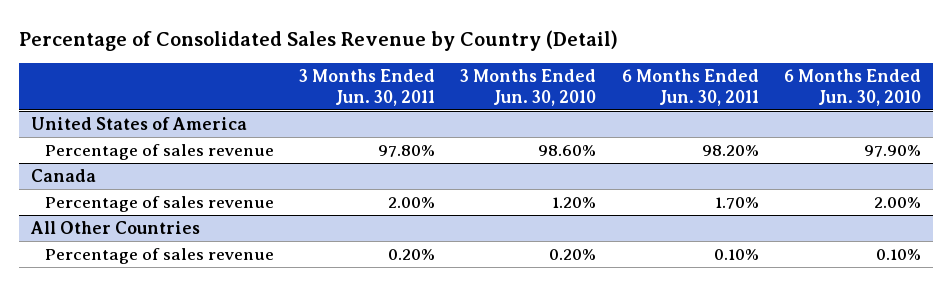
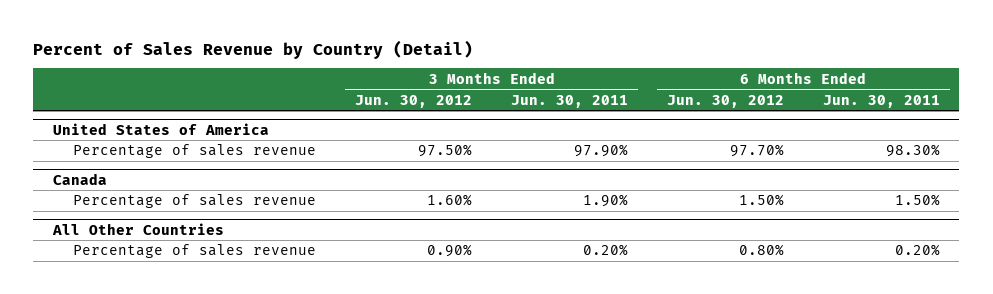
- Percentage of Consolidated Sales Revenue by Country (Detail)
+ Percent of Sales Revenue by Country (Detail)
- | 3 Months Ended Jun. 30, 2011 | 3 Months Ended Jun. 30, 2010 | 6 Months Ended Jun. 30, 2011 | 6 Months Ended Jun. 30, 2010
+ | 3 Months Ended Jun. 30, 2012 | 3 Months Ended Jun. 30, 2011 | 6 Months Ended Jun. 30, 2012 | 6 Months Ended Jun. 30, 2011
@ United States of America
- Percentage of sales revenue | 97.80% | 98.60% | 98.20% | 97.90%
+ Percentage of sales revenue | 97.50% | 97.90% | 97.70% | 98.30%
@ Canada
- Percentage of sales revenue | 2.00% | 1.20% | 1.70% | 2.00%
+ Percentage of sales revenue | 1.60% | 1.90% | 1.50% | 1.50%
@ All Other Countries
- Percentage of sales revenue | 0.20% | 0.20% | 0.10% | 0.10%
+ Percentage of sales revenue | 0.90% | 0.20% | 0.80% | 0.20%

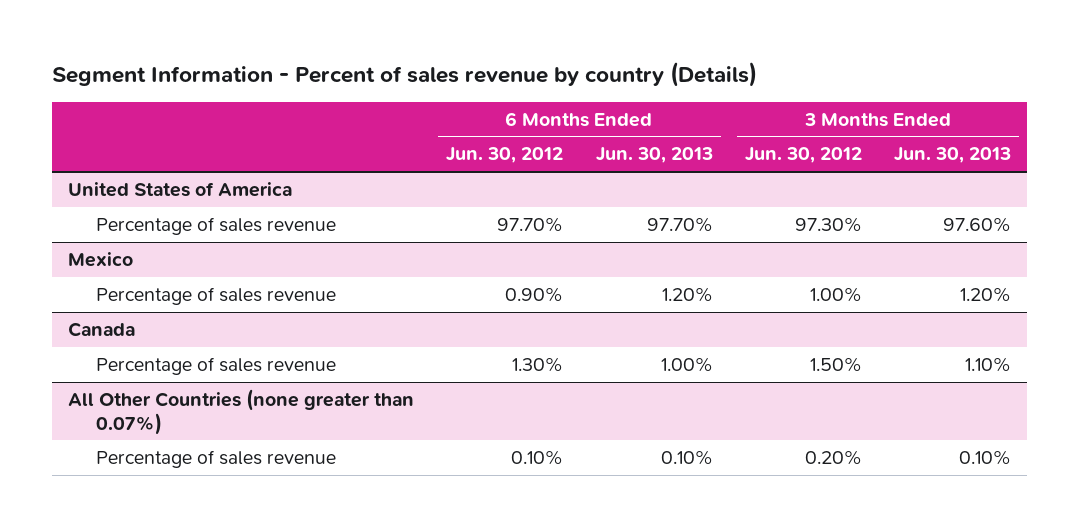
- Percent of Sales Revenue by Country (Detail)
+ Segment Information - Percent of sales revenue by country (Details)
- | 3 Months Ended Jun. 30, 2012 | 3 Months Ended Jun. 30, 2011 | 6 Months Ended Jun. 30, 2012 | 6 Months Ended Jun. 30, 2011
+ | 6 Months Ended Jun. 30, 2012 | 6 Months Ended Jun. 30, 2013 | 3 Months Ended Jun. 30, 2012 | 3 Months Ended Jun. 30, 2013
@ United States of America
- Percentage of sales revenue | 97.50% | 97.90% | 97.70% | 98.30%
+ Percentage of sales revenue | 97.70% | 97.70% | 97.30% | 97.60%
+ Mexico
+ Percentage of sales revenue | 0.90% | 1.20% | 1.00% | 1.20%
@ Canada
- Percentage of sales revenue | 1.60% | 1.90% | 1.50% | 1.50%
- All Other Countries
- Percentage of sales revenue | 0.90% | 0.20% | 0.80% | 0.20%
@ Canada
+ Percentage of sales revenue | 1.30% | 1.00% | 1.50% | 1.10%
+ All Other Countries (none greater than 0.07%)
+ Percentage of sales revenue | 0.10% | 0.10% | 0.20% | 0.10%

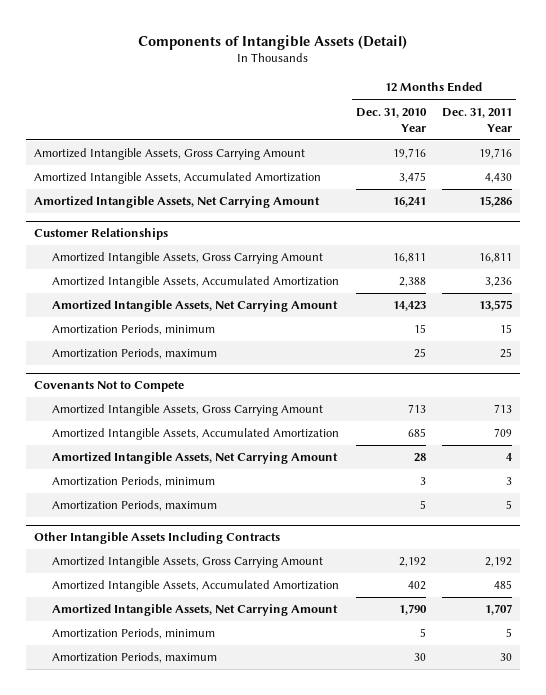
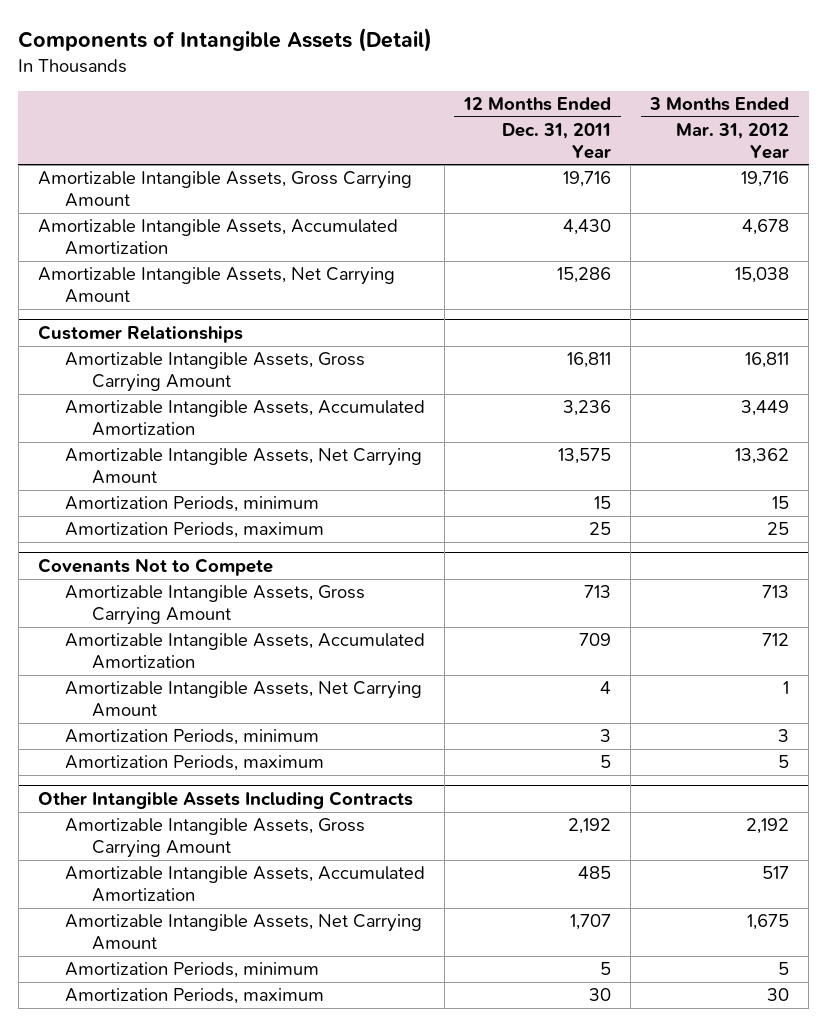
- | 12 Months Ended Dec. 31, 2010 Year | 12 Months Ended Dec. 31, 2011 Year
+ | 12 Months Ended Dec. 31, 2011 Year | 3 Months Ended Mar. 31, 2012 Year
- Amortized Intangible Assets, Gross Carrying Amount | 19,716 | 19,716
- Amortized Intangible Assets, Accumulated Amortization | 3,475 | 4,430
- Amortized Intangible Assets, Net Carrying Amount | 16,241 | 15,286
+ Amortizable Intangible Assets, Gross Carrying Amount | 19,716 | 19,716
+ Amortizable Intangible Assets, Accumulated Amortization | 4,430 | 4,678
+ Amortizable Intangible Assets, Net Carrying Amount | 15,286 | 15,038
@ Customer Relationships
- Amortized Intangible Assets, Gross Carrying Amount | 16,811 | 16,811
- Amortized Intangible Assets, Accumulated Amortization | 2,388 | 3,236
- Amortized Intangible Assets, Net Carrying Amount | 14,423 | 13,575
+ Amortizable Intangible Assets, Gross Carrying Amount | 16,811 | 16,811
+ Amortizable Intangible Assets, Accumulated Amortization | 3,236 | 3,449
+ Amortizable Intangible Assets, Net Carrying Amount | 13,575 | 13,362
@ Covenants Not to Compete
- Amortized Intangible Assets, Gross Carrying Amount | 713 | 713
- Amortized Intangible Assets, Accumulated Amortization | 685 | 709
- Amortized Intangible Assets, Net Carrying Amount | 28 | 4
+ Amortizable Intangible Assets, Gross Carrying Amount | 713 | 713
+ Amortizable Intangible Assets, Accumulated Amortization | 709 | 712
+ Amortizable Intangible Assets, Net Carrying Amount | 4 | 1
@ Other Intangible Assets Including Contracts
- Amortized Intangible Assets, Gross Carrying Amount | 2,192 | 2,192
- Amortized Intangible Assets, Accumulated Amortization | 402 | 485
- Amortized Intangible Assets, Net Carrying Amount | 1,790 | 1,707
+ Amortizable Intangible Assets, Gross Carrying Amount | 2,192 | 2,192
+ Amortizable Intangible Assets, Accumulated Amortization | 485 | 517
+ Amortizable Intangible Assets, Net Carrying Amount | 1,707 | 1,675

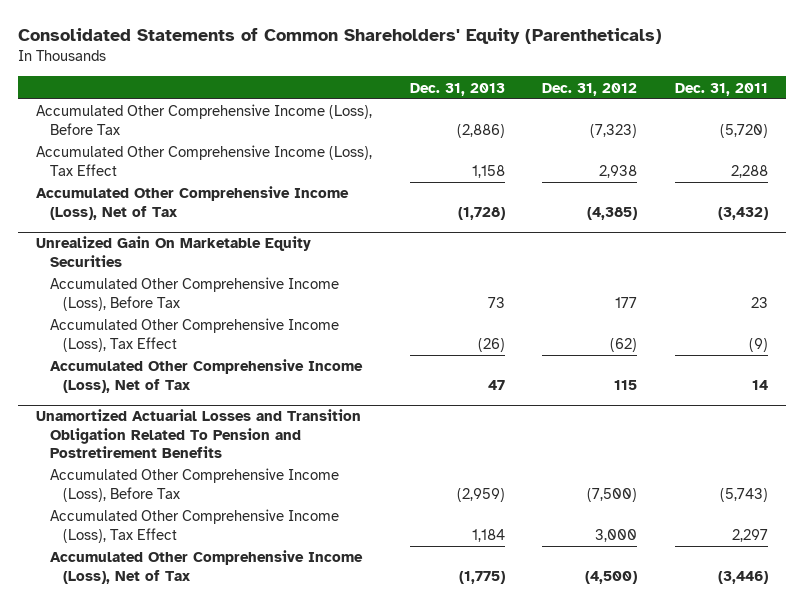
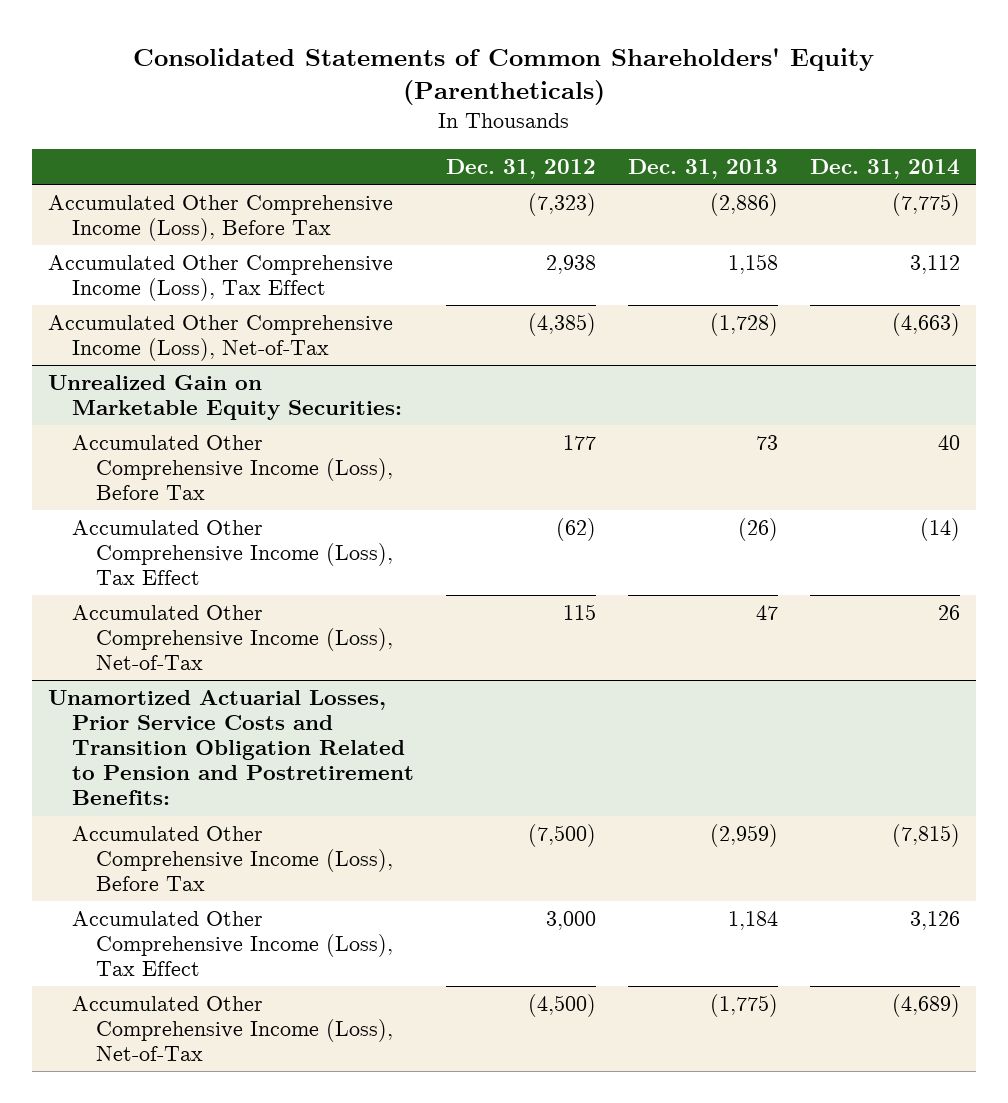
- | Dec. 31, 2013 | Dec. 31, 2012 | Dec. 31, 2011
+ | Dec. 31, 2012 | Dec. 31, 2013 | Dec. 31, 2014
- Accumulated Other Comprehensive Income (Loss), Net of Tax | (1,728) | (4,385) | (3,432)
- Unrealized Gain On Marketable Equity Securities
+ Accumulated Other Comprehensive Income (Loss), Net-of-Tax | (4,385) | (1,728) | (4,663)
+ Unrealized Gain on Marketable Equity Securities:
- Accumulated Other Comprehensive Income (Loss), Net of Tax | 47 | 115 | 14
- Unamortized Actuarial Losses and Transition Obligation Related To Pension and Postretirement Benefits
+ Accumulated Other Comprehensive Income (Loss), Net-of-Tax | 115 | 47 | 26
+ Unamortized Actuarial Losses, Prior Service Costs and Transition Obligation Related to Pension and Postretirement Benefits:
- Accumulated Other Comprehensive Income (Loss), Net of Tax | (1,775) | (4,500) | (3,446)
+ Accumulated Other Comprehensive Income (Loss), Net-of-Tax | (4,500) | (1,775) | (4,689)

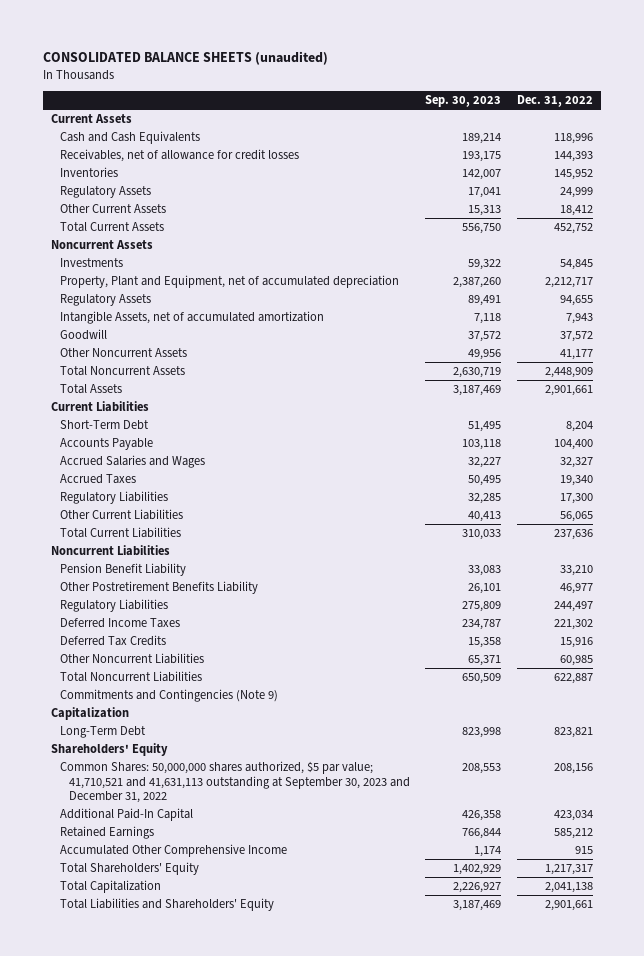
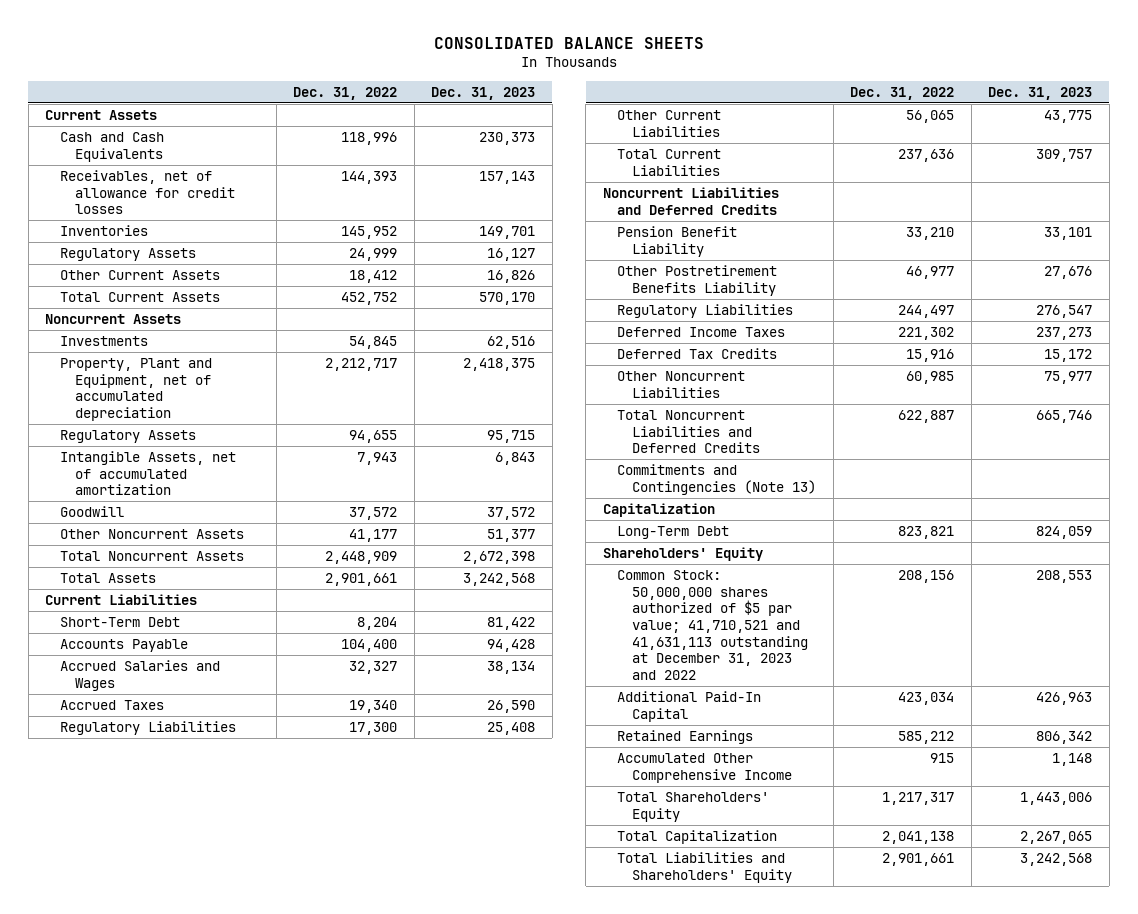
- CONSOLIDATED BALANCE SHEETS (unaudited)
+ CONSOLIDATED BALANCE SHEETS
- | Sep. 30, 2023 | Dec. 31, 2022
+ | Dec. 31, 2022 | Dec. 31, 2023
- Noncurrent Liabilities
+ Noncurrent Liabilities and Deferred Credits
- Total Noncurrent Liabilities | 650,509 | 622,887
- Commitments and Contingencies (Note 9)
+ Total Noncurrent Liabilities and Deferred Credits | 622,887 | 665,746
+ Commitments and Contingencies (Note 13)
- Common Shares: 50,000,000 shares authorized, $5 par value; 41,710,521 and 41,631,113 outstanding at September 30, 2023 and December 31, 2022 | 208,553 | 208,156
+ Common Stock: 50,000,000 shares authorized of $5 par value; 41,710,521 and 41,631,113 outstanding at December 31, 2023 and 2022 | 208,156 | 208,553

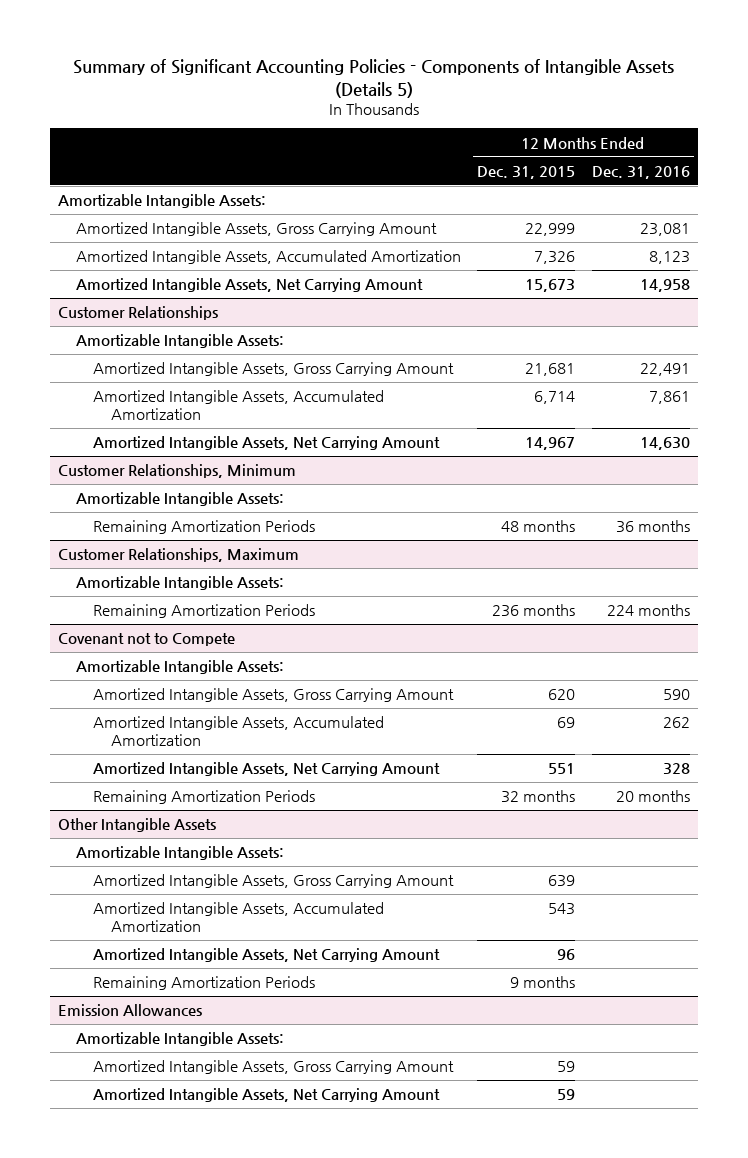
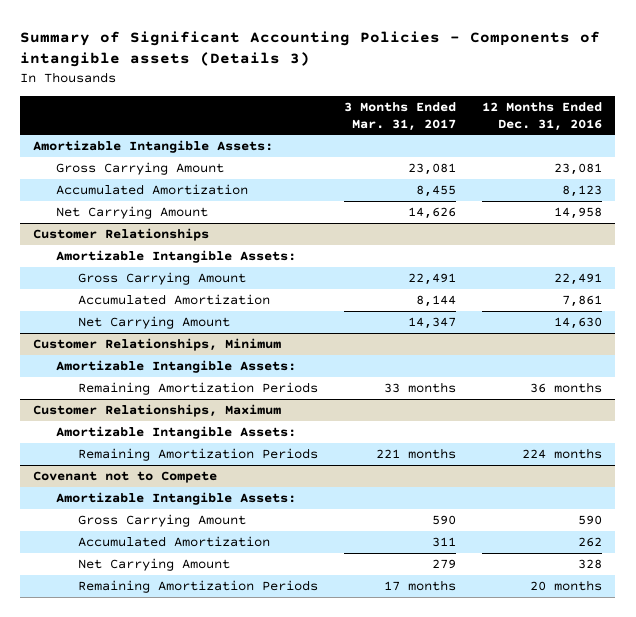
- Summary of Significant Accounting Policies - Components of Intangible Assets (Details 5)
+ Summary of Significant Accounting Policies - Components of intangible assets (Details 3)
- | 12 Months Ended Dec. 31, 2015 | 12 Months Ended Dec. 31, 2016
+ | 3 Months Ended Mar. 31, 2017 | 12 Months Ended Dec. 31, 2016
- Amortized Intangible Assets, Gross Carrying Amount | 22,999 | 23,081
- Amortized Intangible Assets, Accumulated Amortization | 7,326 | 8,123
- Amortized Intangible Assets, Net Carrying Amount | 15,673 | 14,958
+ Gross Carrying Amount | 23,081 | 23,081
+ Accumulated Amortization | 8,455 | 8,123
+ Net Carrying Amount | 14,626 | 14,958
@ Customer Relationships
- Amortized Intangible Assets, Gross Carrying Amount | 21,681 | 22,491
- Amortized Intangible Assets, Accumulated Amortization | 6,714 | 7,861
- Amortized Intangible Assets, Net Carrying Amount | 14,967 | 14,630
+ Gross Carrying Amount | 22,491 | 22,491
+ Accumulated Amortization | 8,144 | 7,861
+ Net Carrying Amount | 14,347 | 14,630
@ Covenant not to Compete
- Amortized Intangible Assets, Gross Carrying Amount | 620 | 590
- Amortized Intangible Assets, Accumulated Amortization | 69 | 262
- Amortized Intangible Assets, Net Carrying Amount | 551 | 328
+ Gross Carrying Amount | 590 | 590
+ Accumulated Amortization | 311 | 262
+ Net Carrying Amount | 279 | 328
- Other Intangible Assets
- Amortizable Intangible Assets:
- Amortized Intangible Assets, Gross Carrying Amount | 639 |
- Amortized Intangible Assets, Accumulated Amortization | 543 |
- Amortized Intangible Assets, Net Carrying Amount | 96 |
- Remaining Amortization Periods | 9 months |
- Emission Allowances
- Amortizable Intangible Assets:
- Amortized Intangible Assets, Gross Carrying Amount | 59 |
- Amortized Intangible Assets, Net Carrying Amount | 59 |

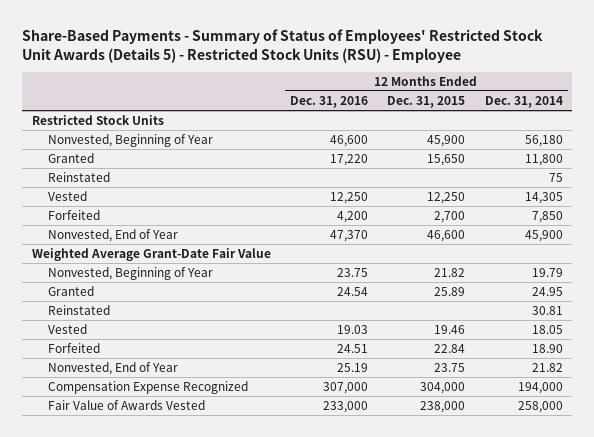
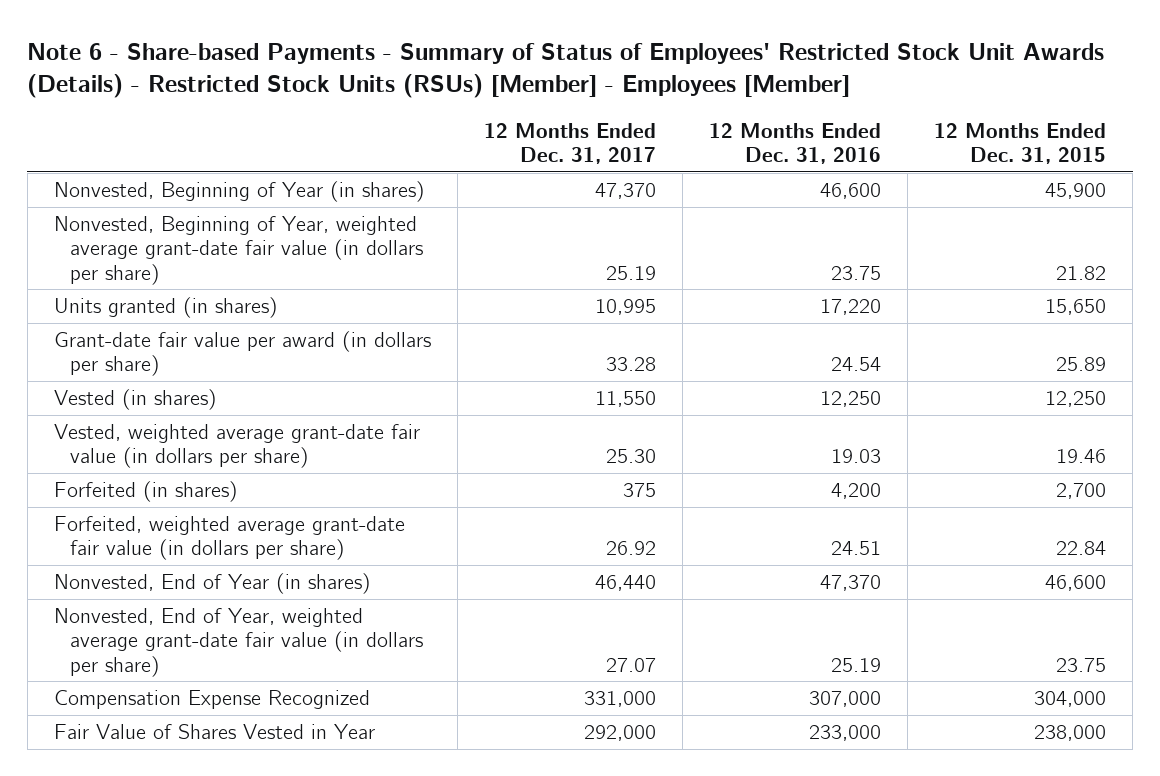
- Share-Based Payments - Summary of Status of Employees' Restricted Stock Unit Awards (Details 5) - Restricted Stock Units (RSU) - Employee
+ Note 6 - Share-based Payments - Summary of Status of Employees' Restricted Stock Unit Awards (Details) - Restricted Stock Units (RSUs) [Member] - Employees [Member]
- | 12 Months Ended Dec. 31, 2016 | 12 Months Ended Dec. 31, 2015 | 12 Months Ended Dec. 31, 2014
+ | 12 Months Ended Dec. 31, 2017 | 12 Months Ended Dec. 31, 2016 | 12 Months Ended Dec. 31, 2015
- Restricted Stock Units
- Nonvested, Beginning of Year | 46,600 | 45,900 | 56,180
- Granted | 17,220 | 15,650 | 11,800
- Reinstated | | | 75
- Vested | 12,250 | 12,250 | 14,305
- Forfeited | 4,200 | 2,700 | 7,850
- Nonvested, End of Year | 47,370 | 46,600 | 45,900
- Weighted Average Grant-Date Fair Value
- Nonvested, Beginning of Year | 23.75 | 21.82 | 19.79
- Granted | 24.54 | 25.89 | 24.95
- Reinstated | | | 30.81
- Vested | 19.03 | 19.46 | 18.05
- Forfeited | 24.51 | 22.84 | 18.90
- Nonvested, End of Year | 25.19 | 23.75 | 21.82
+ Nonvested, Beginning of Year (in shares) | 47,370 | 46,600 | 45,900
+ Nonvested, Beginning of Year, weighted average grant-date fair value (in dollars per share) | 25.19 | 23.75 | 21.82
+ Units granted (in shares) | 10,995 | 17,220 | 15,650
+ Grant-date fair value per award (in dollars per share) | 33.28 | 24.54 | 25.89
+ Vested (in shares) | 11,550 | 12,250 | 12,250
+ Vested, weighted average grant-date fair value (in dollars per share) | 25.30 | 19.03 | 19.46
+ Forfeited (in shares) | 375 | 4,200 | 2,700
+ Forfeited, weighted average grant-date fair value (in dollars per share) | 26.92 | 24.51 | 22.84
+ Nonvested, End of Year (in shares) | 46,440 | 47,370 | 46,600
+ Nonvested, End of Year, weighted average grant-date fair value (in dollars per share) | 27.07 | 25.19 | 23.75
- Fair Value of Awards Vested | 233,000 | 238,000 | 258,000
+ Fair Value of Shares Vested in Year | 292,000 | 233,000 | 238,000

